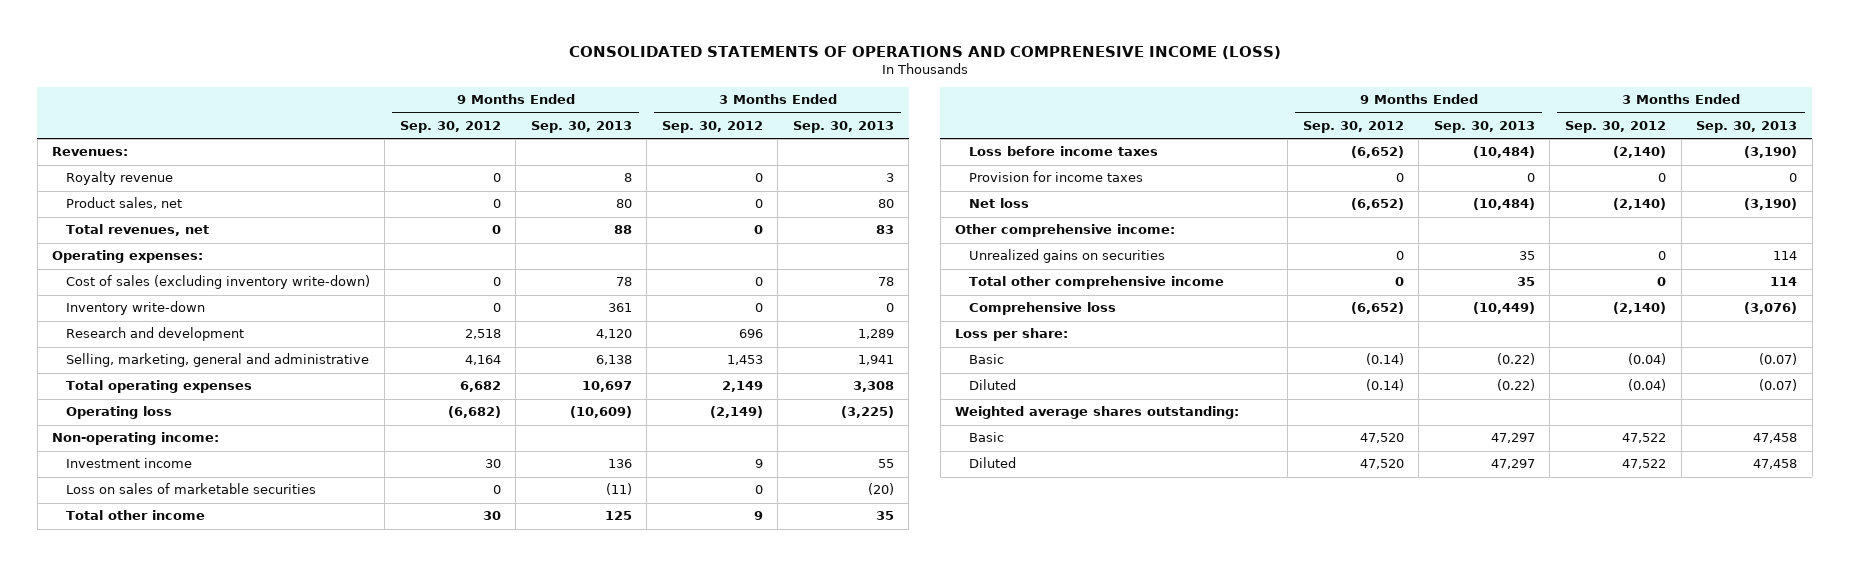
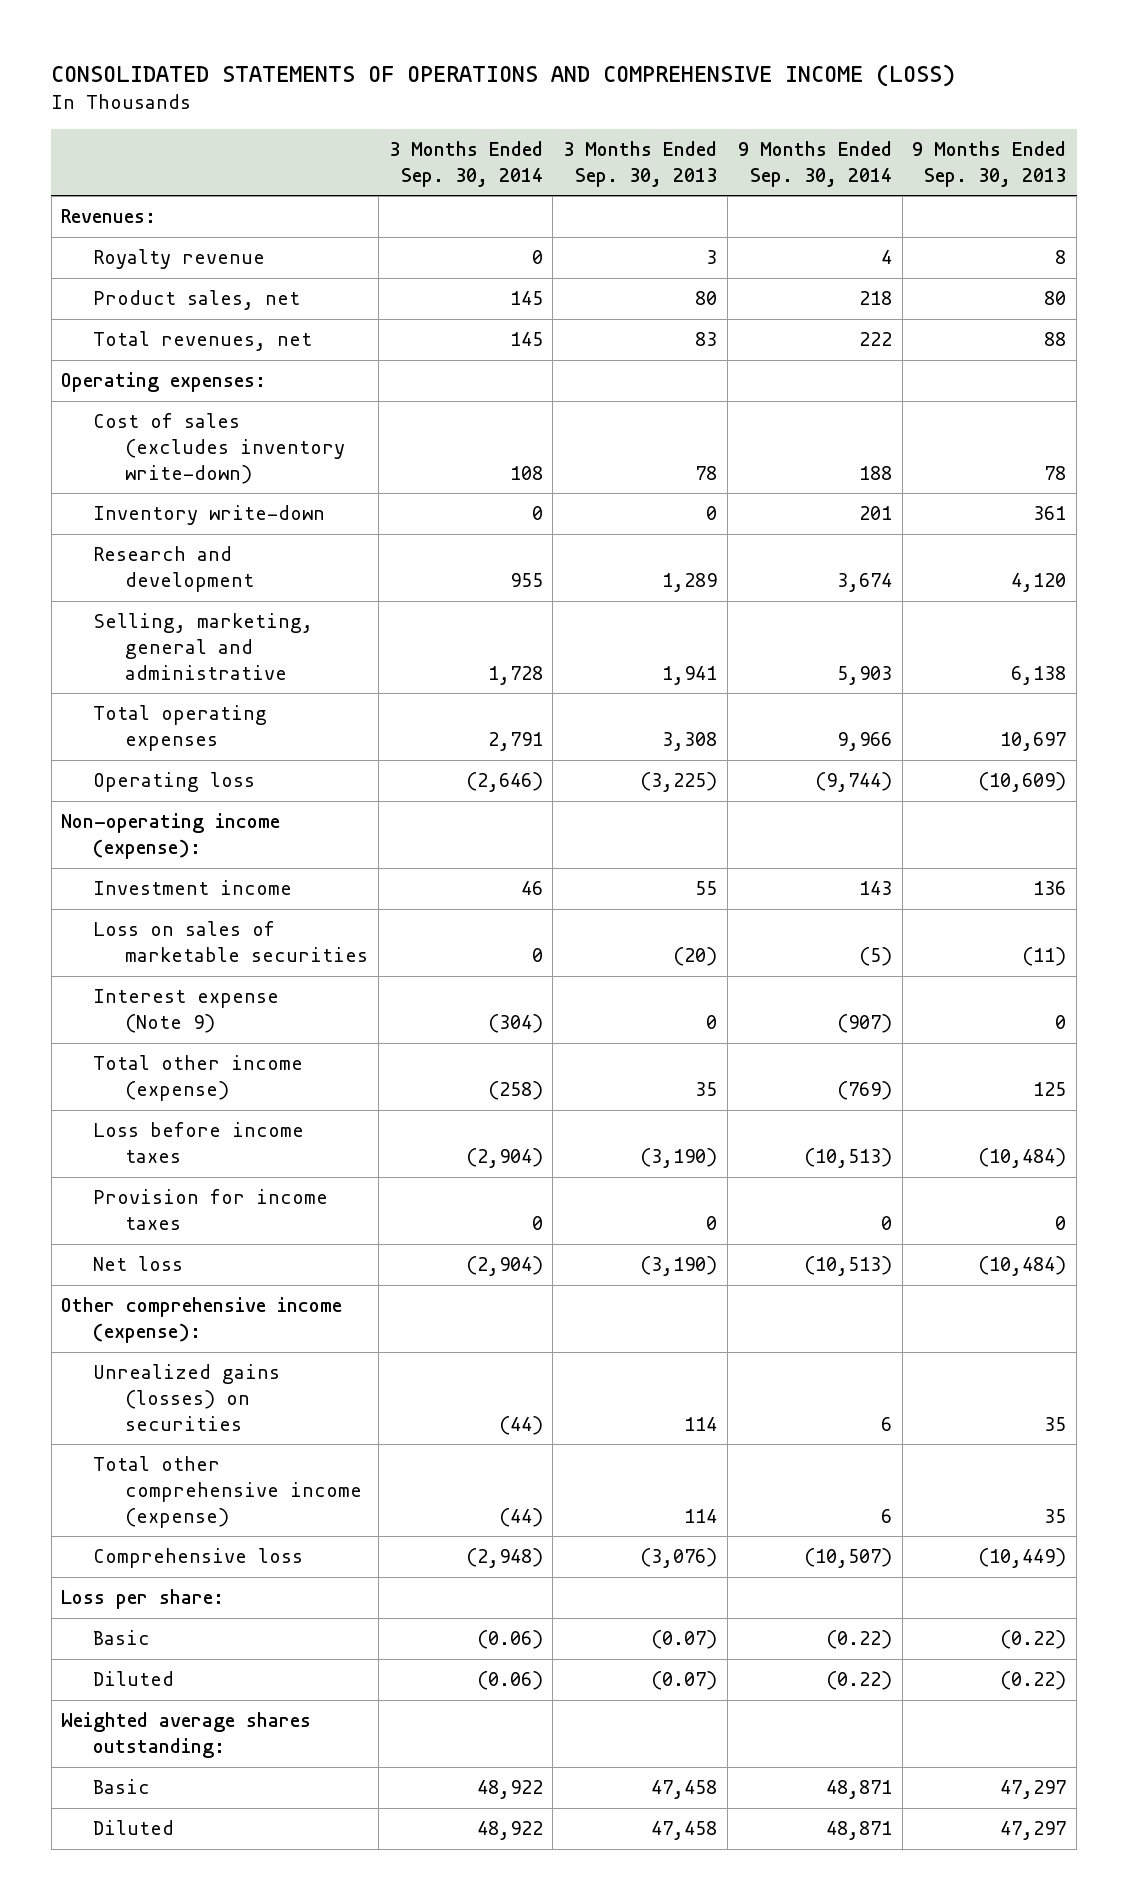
- CONSOLIDATED STATEMENTS OF OPERATIONS AND COMPRENESIVE INCOME (LOSS)
+ CONSOLIDATED STATEMENTS OF OPERATIONS AND COMPREHENSIVE INCOME (LOSS)
- | 9 Months Ended Sep. 30, 2012 | 9 Months Ended Sep. 30, 2013 | 3 Months Ended Sep. 30, 2012 | 3 Months Ended Sep. 30, 2013
+ | 3 Months Ended Sep. 30, 2014 | 3 Months Ended Sep. 30, 2013 | 9 Months Ended Sep. 30, 2014 | 9 Months Ended Sep. 30, 2013
- Cost of sales (excluding inventory write-down) | 0 | 78 | 0 | 78
+ Cost of sales (excludes inventory write-down) | 108 | 78 | 188 | 78
- Non-operating income:
+ Non-operating income (expense):
- Total other income | 30 | 125 | 9 | 35
+ Interest expense (Note 9) | (304) | 0 | (907) | 0
+ Total other income (expense) | (258) | 35 | (769) | 125
- Other comprehensive income:
- Unrealized gains on securities | 0 | 35 | 0 | 114
- Total other comprehensive income | 0 | 35 | 0 | 114
+ Other comprehensive income (expense):
+ Unrealized gains (losses) on securities | (44) | 114 | 6 | 35
+ Total other comprehensive income (expense) | (44) | 114 | 6 | 35

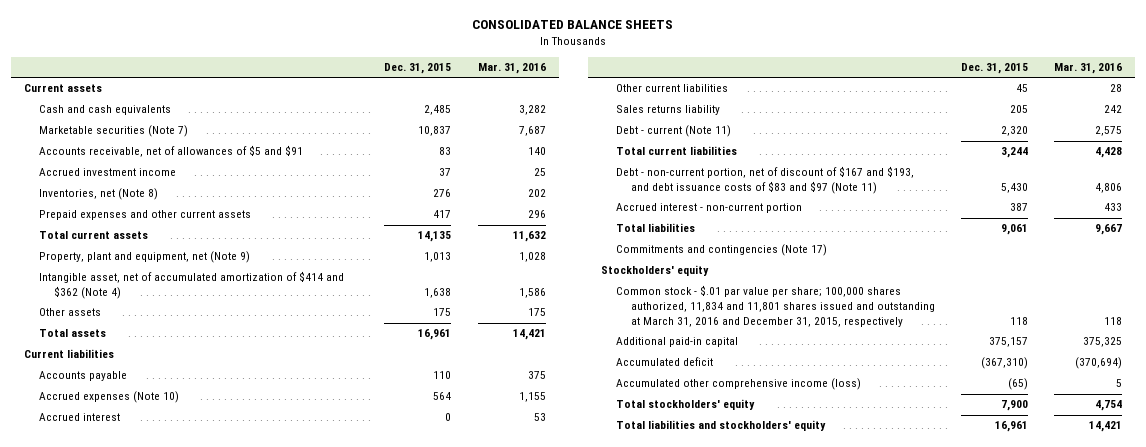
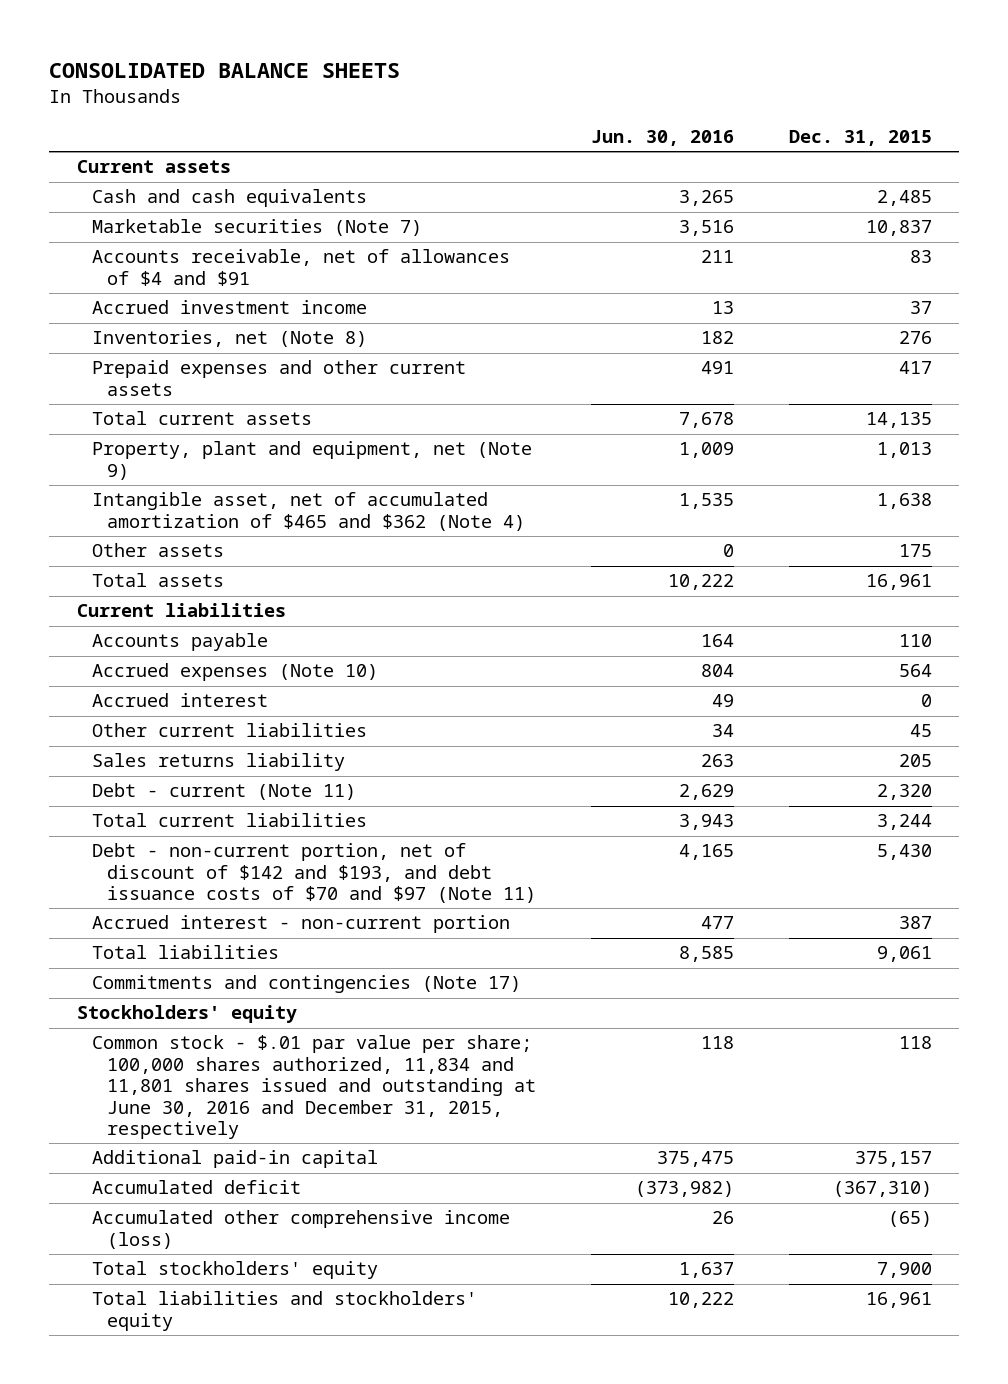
- | Dec. 31, 2015 | Mar. 31, 2016
+ | Jun. 30, 2016 | Dec. 31, 2015
- Accounts receivable, net of allowances of $5 and $91 | 83 | 140
+ Accounts receivable, net of allowances of $4 and $91 | 211 | 83
- Intangible asset, net of accumulated amortization of $414 and $362 (Note 4) | 1,638 | 1,586
+ Intangible asset, net of accumulated amortization of $465 and $362 (Note 4) | 1,535 | 1,638
- Debt - non-current portion, net of discount of $167 and $193, and debt issuance costs of $83 and $97 (Note 11) | 5,430 | 4,806
+ Debt - non-current portion, net of discount of $142 and $193, and debt issuance costs of $70 and $97 (Note 11) | 4,165 | 5,430
- Common stock - $.01 par value per share; 100,000 shares authorized, 11,834 and 11,801 shares issued and outstanding at March 31, 2016 and December 31, 2015, respectively | 118 | 118
+ Common stock - $.01 par value per share; 100,000 shares authorized, 11,834 and 11,801 shares issued and outstanding at June 30, 2016 and December 31, 2015, respectively | 118 | 118

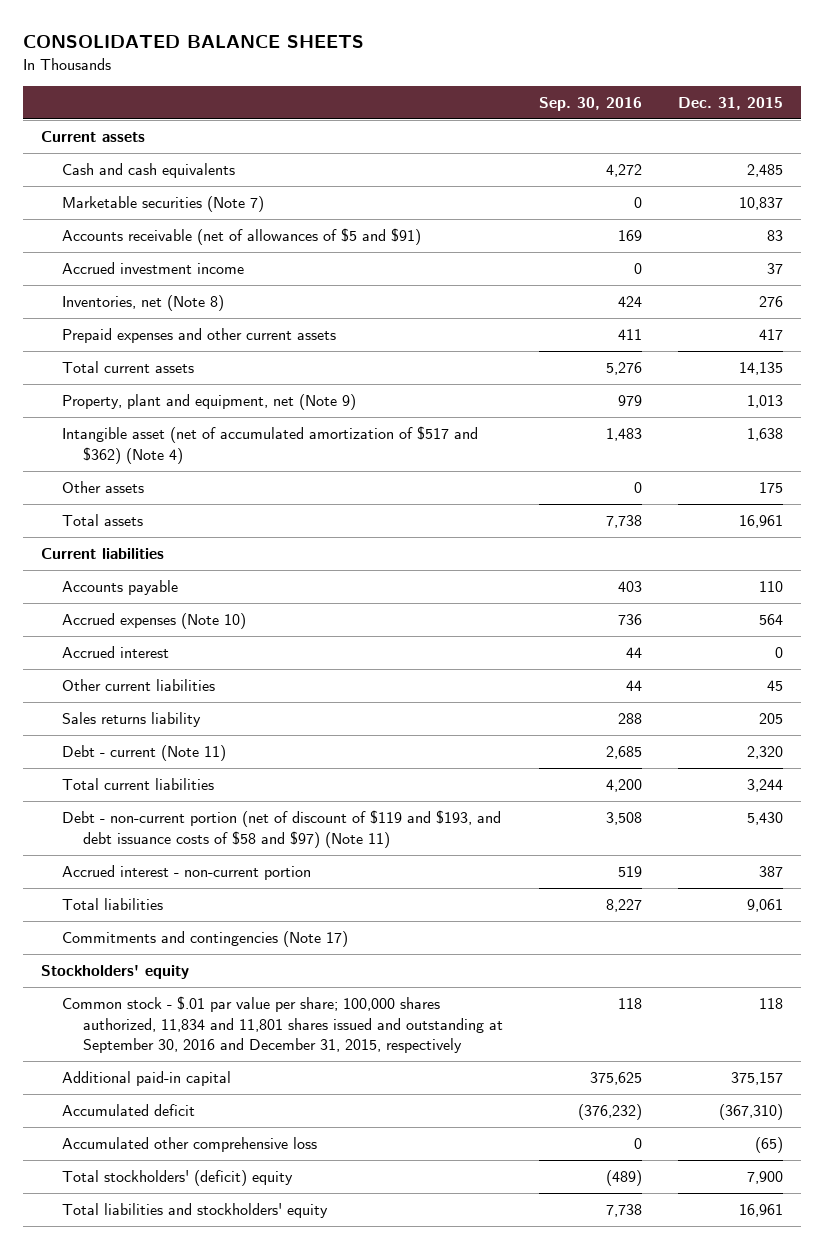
- | Jun. 30, 2016 | Dec. 31, 2015
+ | Sep. 30, 2016 | Dec. 31, 2015
- Accounts receivable, net of allowances of $4 and $91 | 211 | 83
+ Accounts receivable (net of allowances of $5 and $91) | 169 | 83
- Intangible asset, net of accumulated amortization of $465 and $362 (Note 4) | 1,535 | 1,638
+ Intangible asset (net of accumulated amortization of $517 and $362) (Note 4) | 1,483 | 1,638
- Debt - non-current portion, net of discount of $142 and $193, and debt issuance costs of $70 and $97 (Note 11) | 4,165 | 5,430
+ Debt - non-current portion (net of discount of $119 and $193, and debt issuance costs of $58 and $97) (Note 11) | 3,508 | 5,430
- Common stock - $.01 par value per share; 100,000 shares authorized, 11,834 and 11,801 shares issued and outstanding at June 30, 2016 and December 31, 2015, respectively | 118 | 118
+ Common stock - $.01 par value per share; 100,000 shares authorized, 11,834 and 11,801 shares issued and outstanding at September 30, 2016 and December 31, 2015, respectively | 118 | 118
- Accumulated other comprehensive income (loss) | 26 | (65)
- Total stockholders' equity | 1,637 | 7,900
+ Accumulated other comprehensive loss | 0 | (65)
+ Total stockholders' (deficit) equity | (489) | 7,900

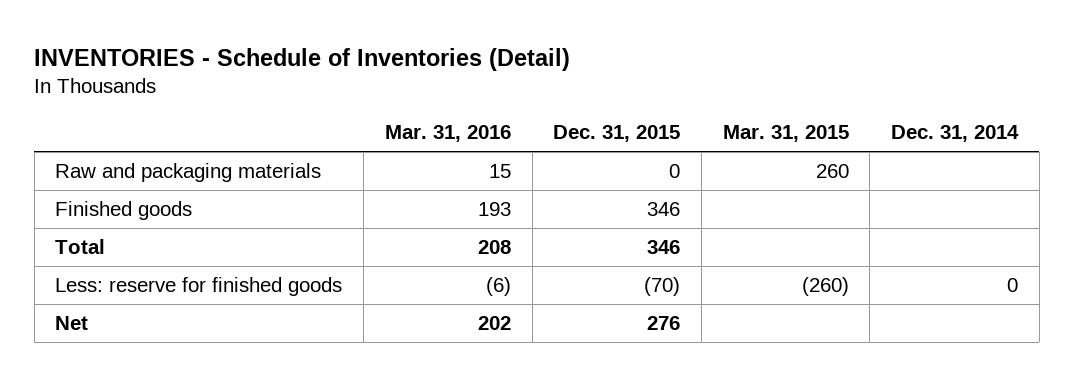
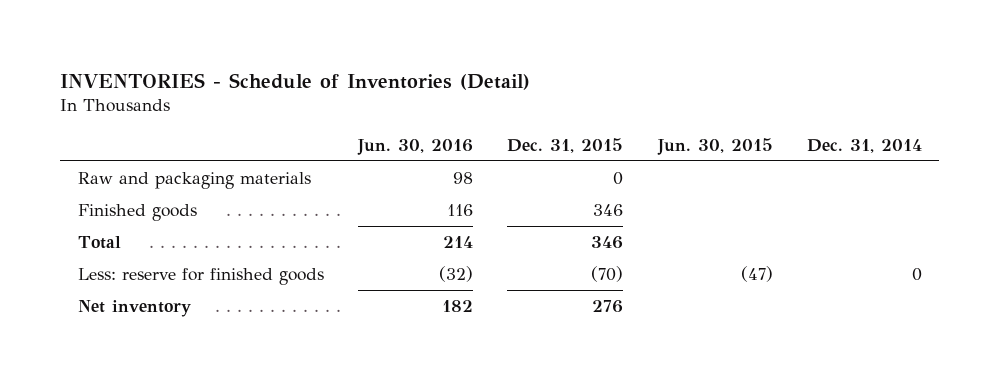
- | Mar. 31, 2016 | Dec. 31, 2015 | Mar. 31, 2015 | Dec. 31, 2014
+ | Jun. 30, 2016 | Dec. 31, 2015 | Jun. 30, 2015 | Dec. 31, 2014
- Net | 202 | 276 | |
+ Net inventory | 182 | 276 | |

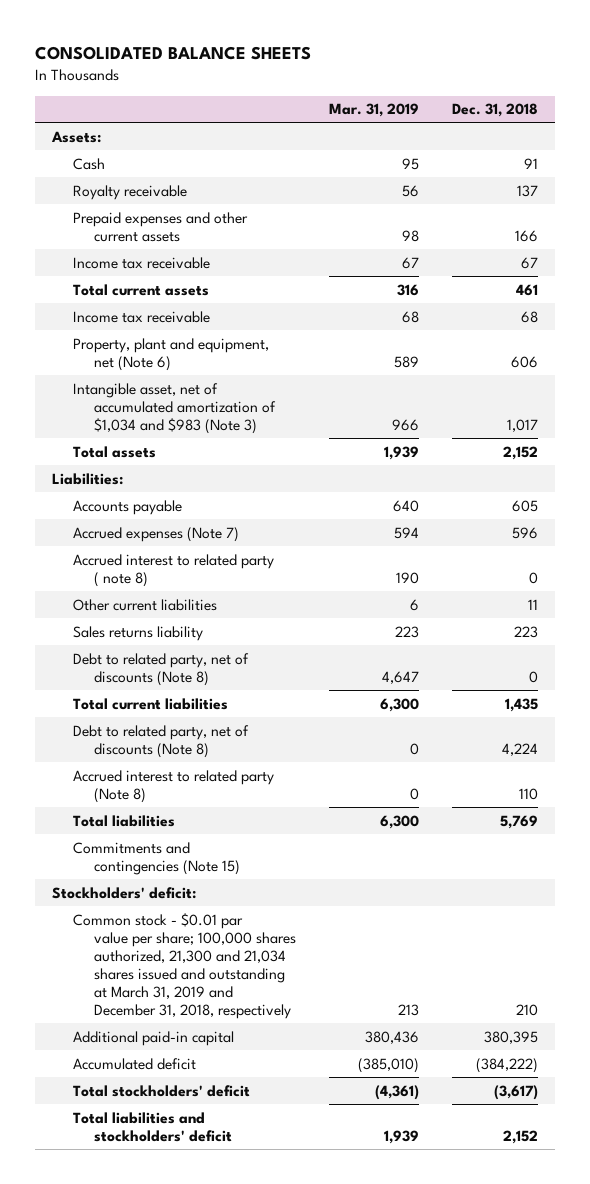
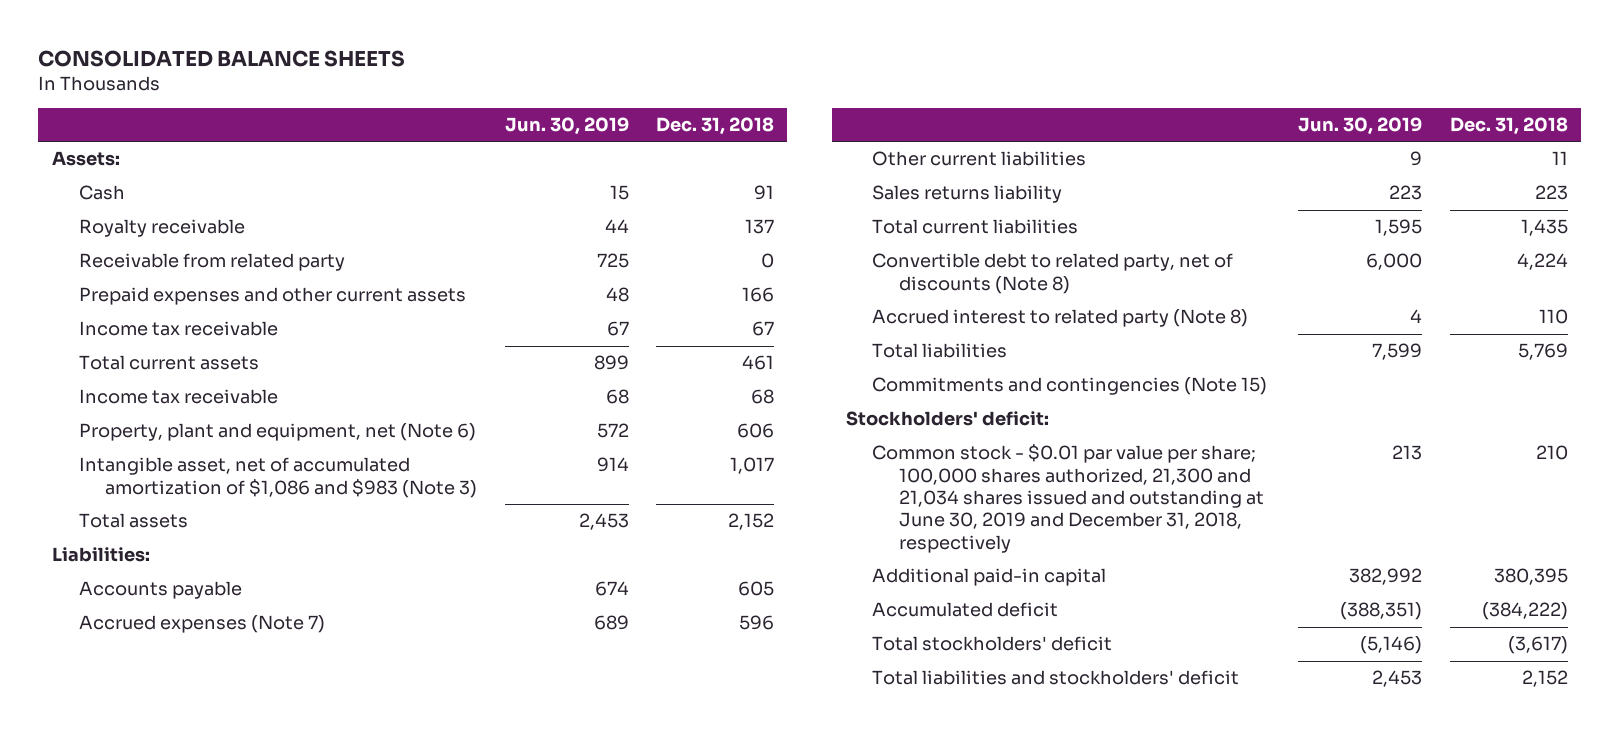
- | Mar. 31, 2019 | Dec. 31, 2018
+ | Jun. 30, 2019 | Dec. 31, 2018
+ Receivable from related party | 725 | 0
- Intangible asset, net of accumulated amortization of $1,034 and $983 (Note 3) | 966 | 1,017
+ Intangible asset, net of accumulated amortization of $1,086 and $983 (Note 3) | 914 | 1,017
- Accrued interest to related party ( note 8) | 190 | 0
- Debt to related party, net of discounts (Note 8) | 4,647 | 0
- Debt to related party, net of discounts (Note 8) | 0 | 4,224
+ Convertible debt to related party, net of discounts (Note 8) | 6,000 | 4,224
- Common stock - $0.01 par value per share; 100,000 shares authorized, 21,300 and 21,034 shares issued and outstanding at March 31, 2019 and December 31, 2018, respectively | 213 | 210
+ Common stock - $0.01 par value per share; 100,000 shares authorized, 21,300 and 21,034 shares issued and outstanding at June 30, 2019 and December 31, 2018, respectively | 213 | 210

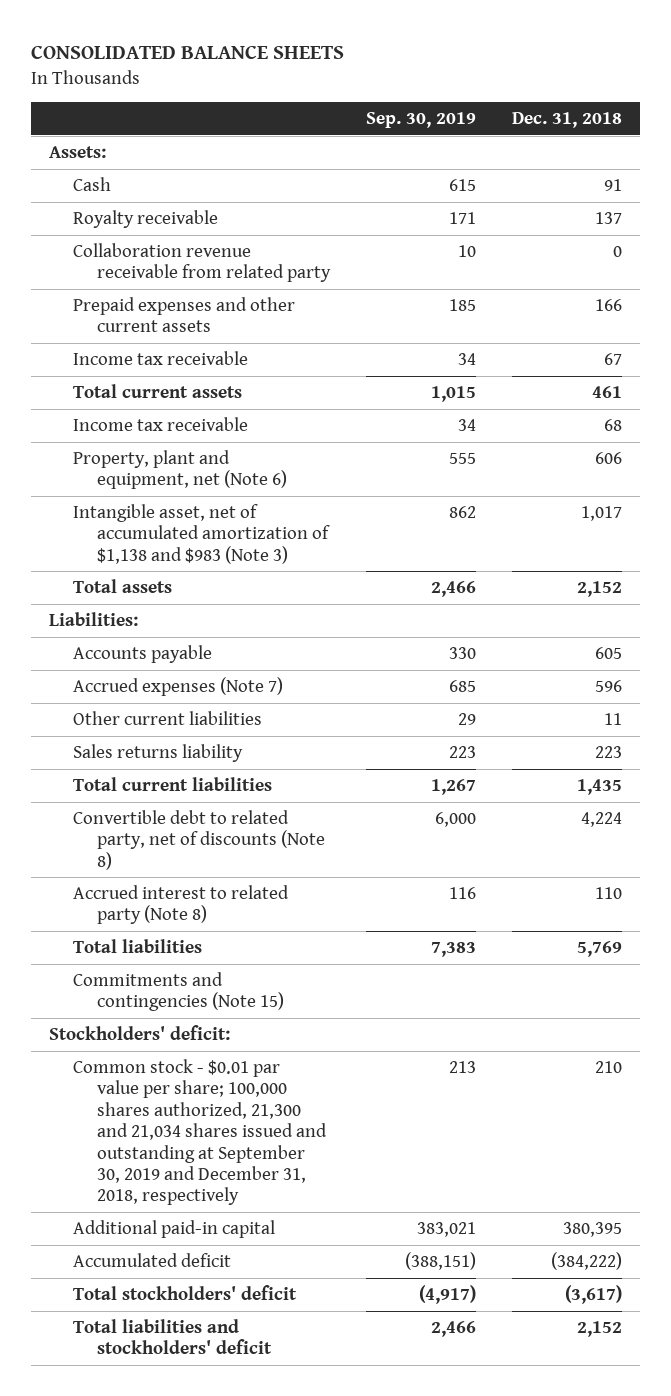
- | Jun. 30, 2019 | Dec. 31, 2018
+ | Sep. 30, 2019 | Dec. 31, 2018
- Receivable from related party | 725 | 0
+ Collaboration revenue receivable from related party | 10 | 0
- Intangible asset, net of accumulated amortization of $1,086 and $983 (Note 3) | 914 | 1,017
+ Intangible asset, net of accumulated amortization of $1,138 and $983 (Note 3) | 862 | 1,017
- Common stock - $0.01 par value per share; 100,000 shares authorized, 21,300 and 21,034 shares issued and outstanding at June 30, 2019 and December 31, 2018, respectively | 213 | 210
+ Common stock - $0.01 par value per share; 100,000 shares authorized, 21,300 and 21,034 shares issued and outstanding at September 30, 2019 and December 31, 2018, respectively | 213 | 210

